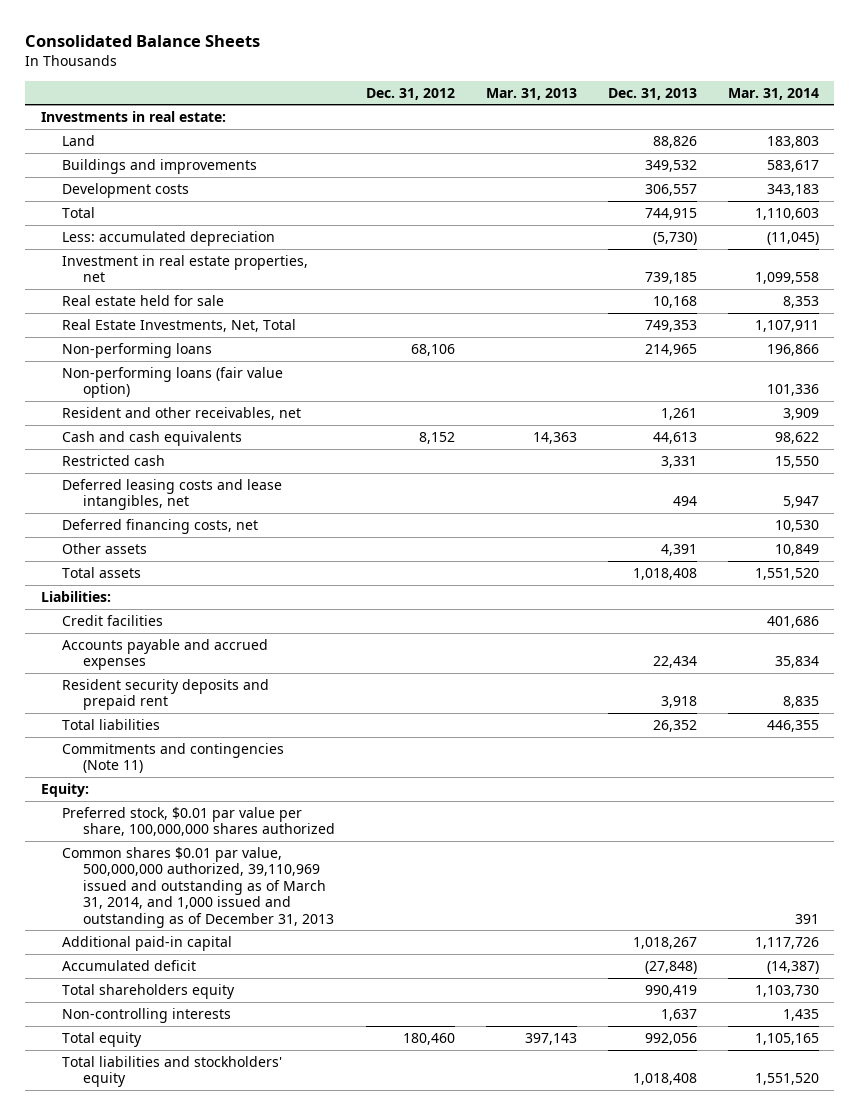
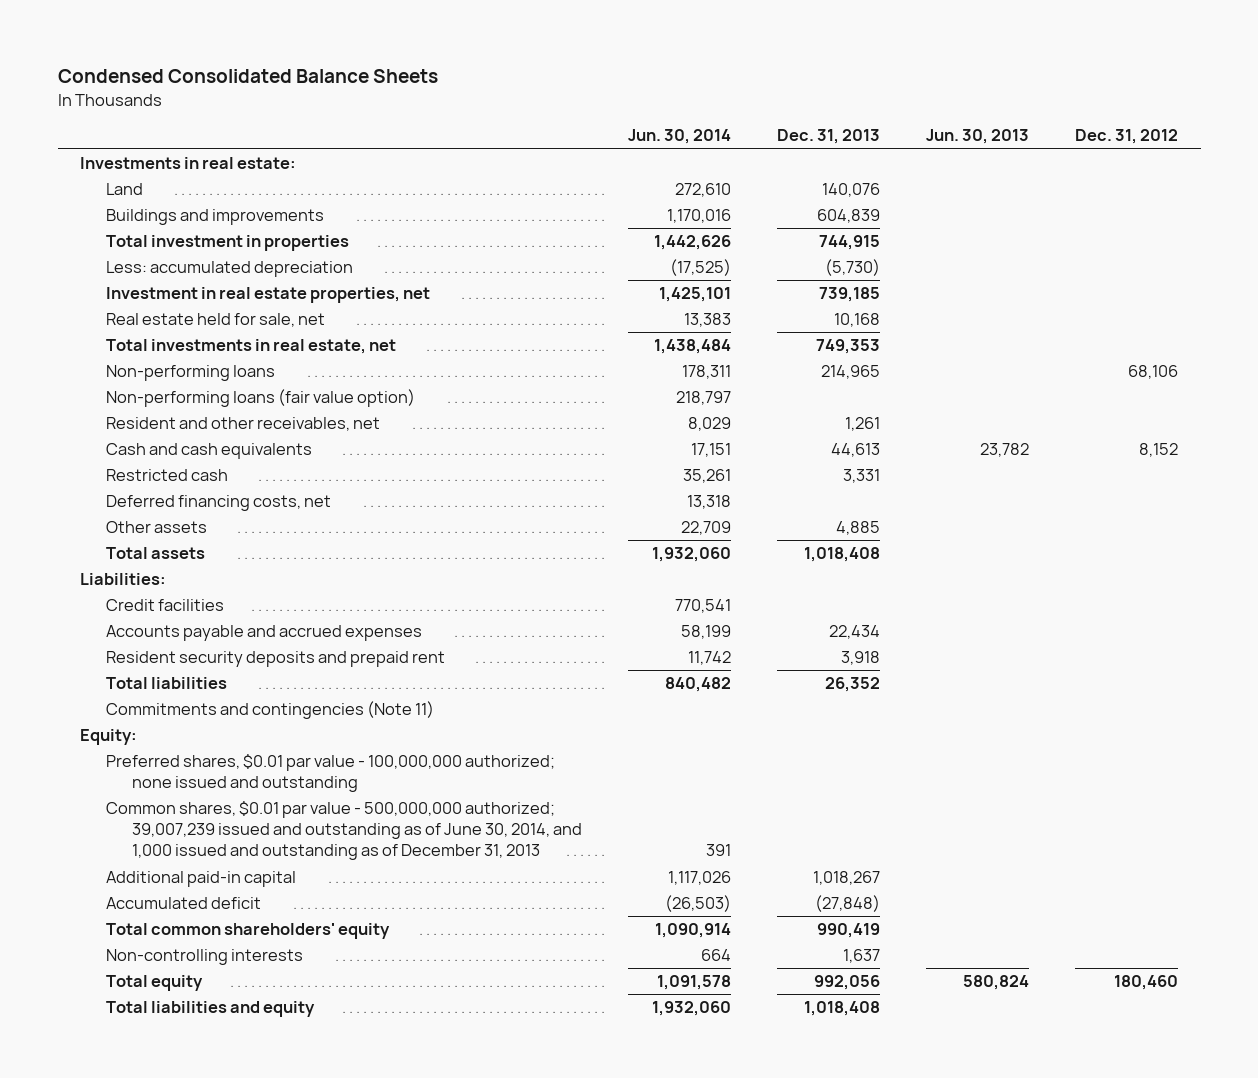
- Consolidated Balance Sheets
+ Condensed Consolidated Balance Sheets
- | Dec. 31, 2012 | Mar. 31, 2013 | Dec. 31, 2013 | Mar. 31, 2014
+ | Jun. 30, 2014 | Dec. 31, 2013 | Jun. 30, 2013 | Dec. 31, 2012
- Land | | | 88,826 | 183,803
- Buildings and improvements | | | 349,532 | 583,617
- Development costs | | | 306,557 | 343,183
- Total | | | 744,915 | 1,110,603
+ Land | 272,610 | 140,076 | |
+ Buildings and improvements | 1,170,016 | 604,839 | |
+ Total investment in properties | 1,442,626 | 744,915 | |
- Real estate held for sale | | | 10,168 | 8,353
- Real Estate Investments, Net, Total | | | 749,353 | 1,107,911
+ Real estate held for sale, net | 13,383 | 10,168 | |
+ Total investments in real estate, net | 1,438,484 | 749,353 | |
- Deferred leasing costs and lease intangibles, net | | | 494 | 5,947
- Other assets | | | 4,391 | 10,849
+ Other assets | 22,709 | 4,885 | |
- Preferred stock, $0.01 par value per share, 100,000,000 shares authorized
- Common shares $0.01 par value, 500,000,000 authorized, 39,110,969 issued and outstanding as of March 31, 2014, and 1,000 issued and outstanding as of December 31, 2013 | | | | 391
+ Preferred shares, $0.01 par value - 100,000,000 authorized; none issued and outstanding
+ Common shares, $0.01 par value - 500,000,000 authorized; 39,007,239 issued and outstanding as of June 30, 2014, and 1,000 issued and outstanding as of December 31, 2013 | 391 | | |
- Total shareholders equity | | | 990,419 | 1,103,730
+ Total common shareholders' equity | 1,090,914 | 990,419 | |
- Total liabilities and stockholders' equity | | | 1,018,408 | 1,551,520
+ Total liabilities and equity | 1,932,060 | 1,018,408 | |

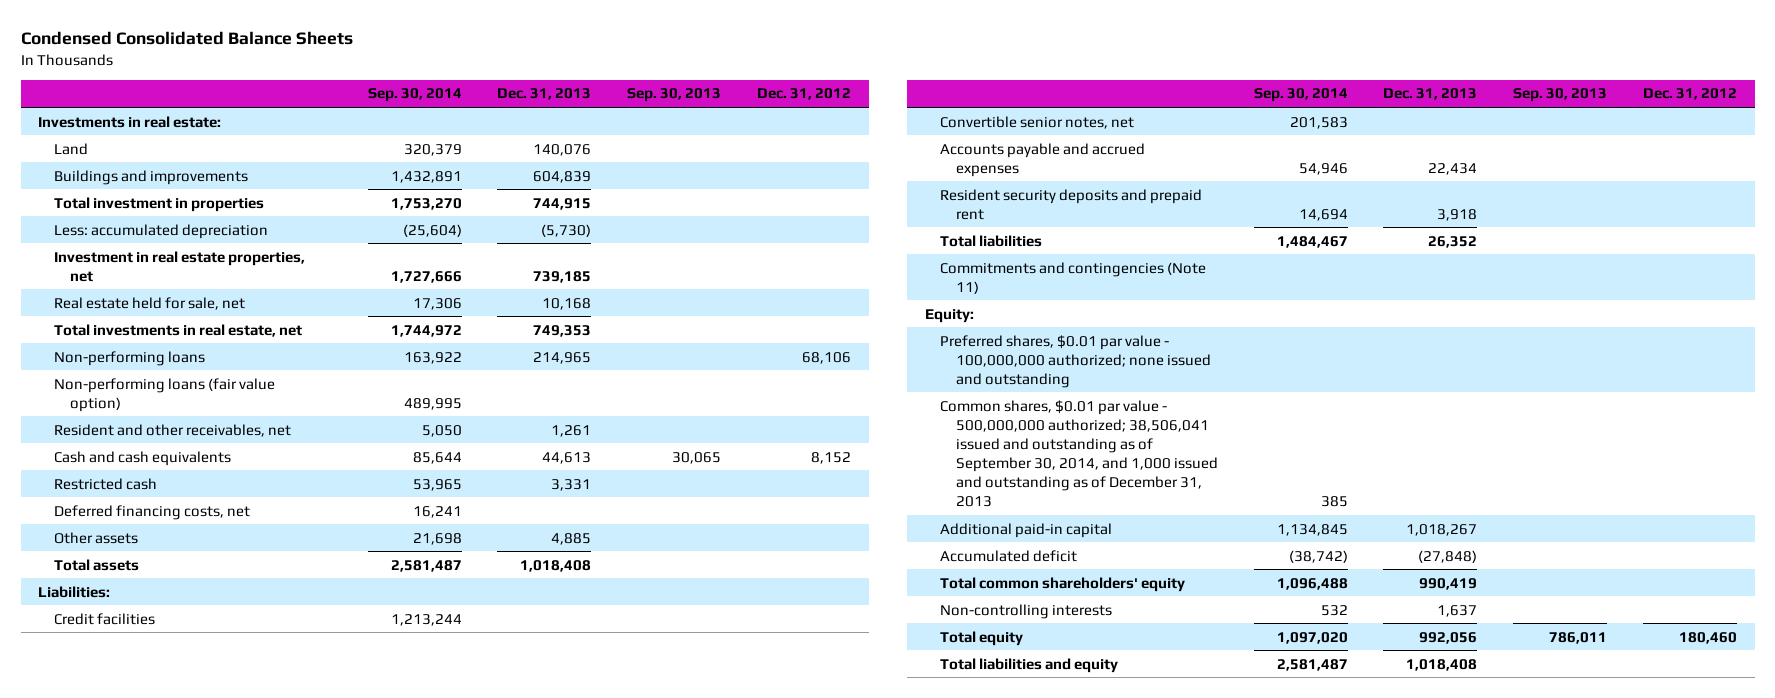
- | Jun. 30, 2014 | Dec. 31, 2013 | Jun. 30, 2013 | Dec. 31, 2012
+ | Sep. 30, 2014 | Dec. 31, 2013 | Sep. 30, 2013 | Dec. 31, 2012
+ Convertible senior notes, net | 201,583 | | |
- Common shares, $0.01 par value - 500,000,000 authorized; 39,007,239 issued and outstanding as of June 30, 2014, and 1,000 issued and outstanding as of December 31, 2013 | 391 | | |
+ Common shares, $0.01 par value - 500,000,000 authorized; 38,506,041 issued and outstanding as of September 30, 2014, and 1,000 issued and outstanding as of December 31, 2013 | 385 | | |

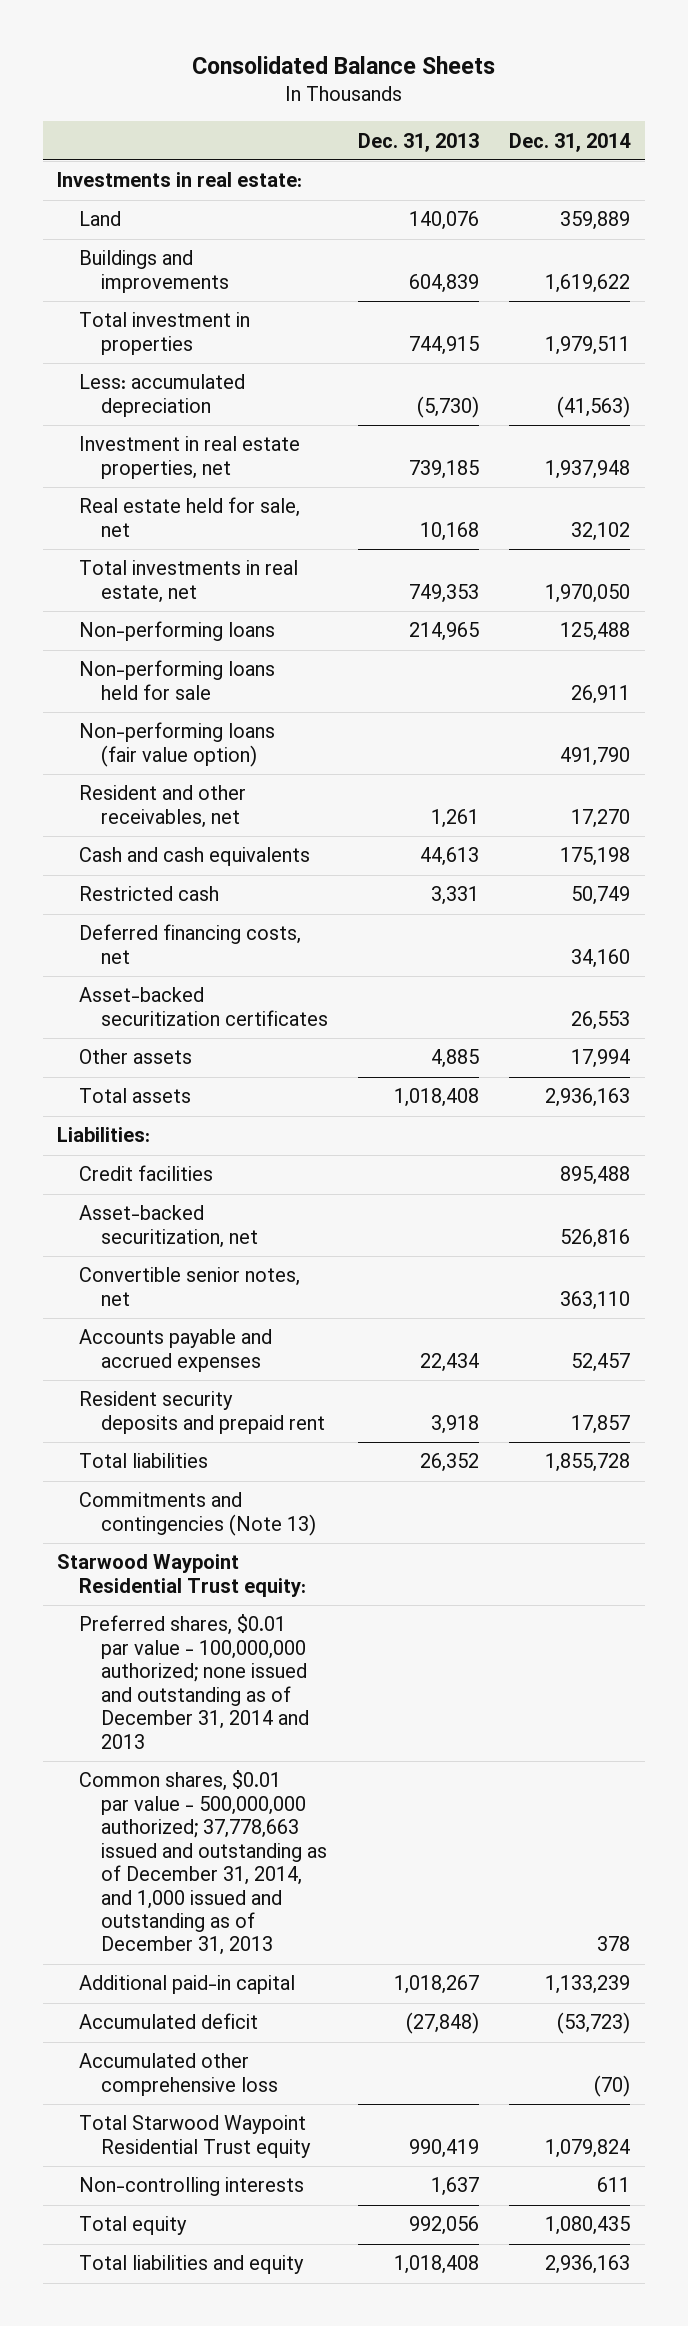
- Condensed Consolidated Balance Sheets
+ Consolidated Balance Sheets
- | Sep. 30, 2014 | Dec. 31, 2013 | Sep. 30, 2013 | Dec. 31, 2012
+ | Dec. 31, 2013 | Dec. 31, 2014
+ Non-performing loans held for sale | | 26,911
+ Asset-backed securitization certificates | | 26,553
+ Asset-backed securitization, net | | 526,816
- Commitments and contingencies (Note 11)
- Equity:
- Preferred shares, $0.01 par value - 100,000,000 authorized; none issued and outstanding
- Common shares, $0.01 par value - 500,000,000 authorized; 38,506,041 issued and outstanding as of September 30, 2014, and 1,000 issued and outstanding as of December 31, 2013 | 385 | | |
+ Commitments and contingencies (Note 13)
+ Starwood Waypoint Residential Trust equity:
+ Preferred shares, $0.01 par value - 100,000,000 authorized; none issued and outstanding as of December 31, 2014 and 2013
+ Common shares, $0.01 par value - 500,000,000 authorized; 37,778,663 issued and outstanding as of December 31, 2014, and 1,000 issued and outstanding as of December 31, 2013 | | 378
- Total common shareholders' equity | 1,096,488 | 990,419 | |
+ Accumulated other comprehensive loss | | (70)
+ Total Starwood Waypoint Residential Trust equity | 990,419 | 1,079,824

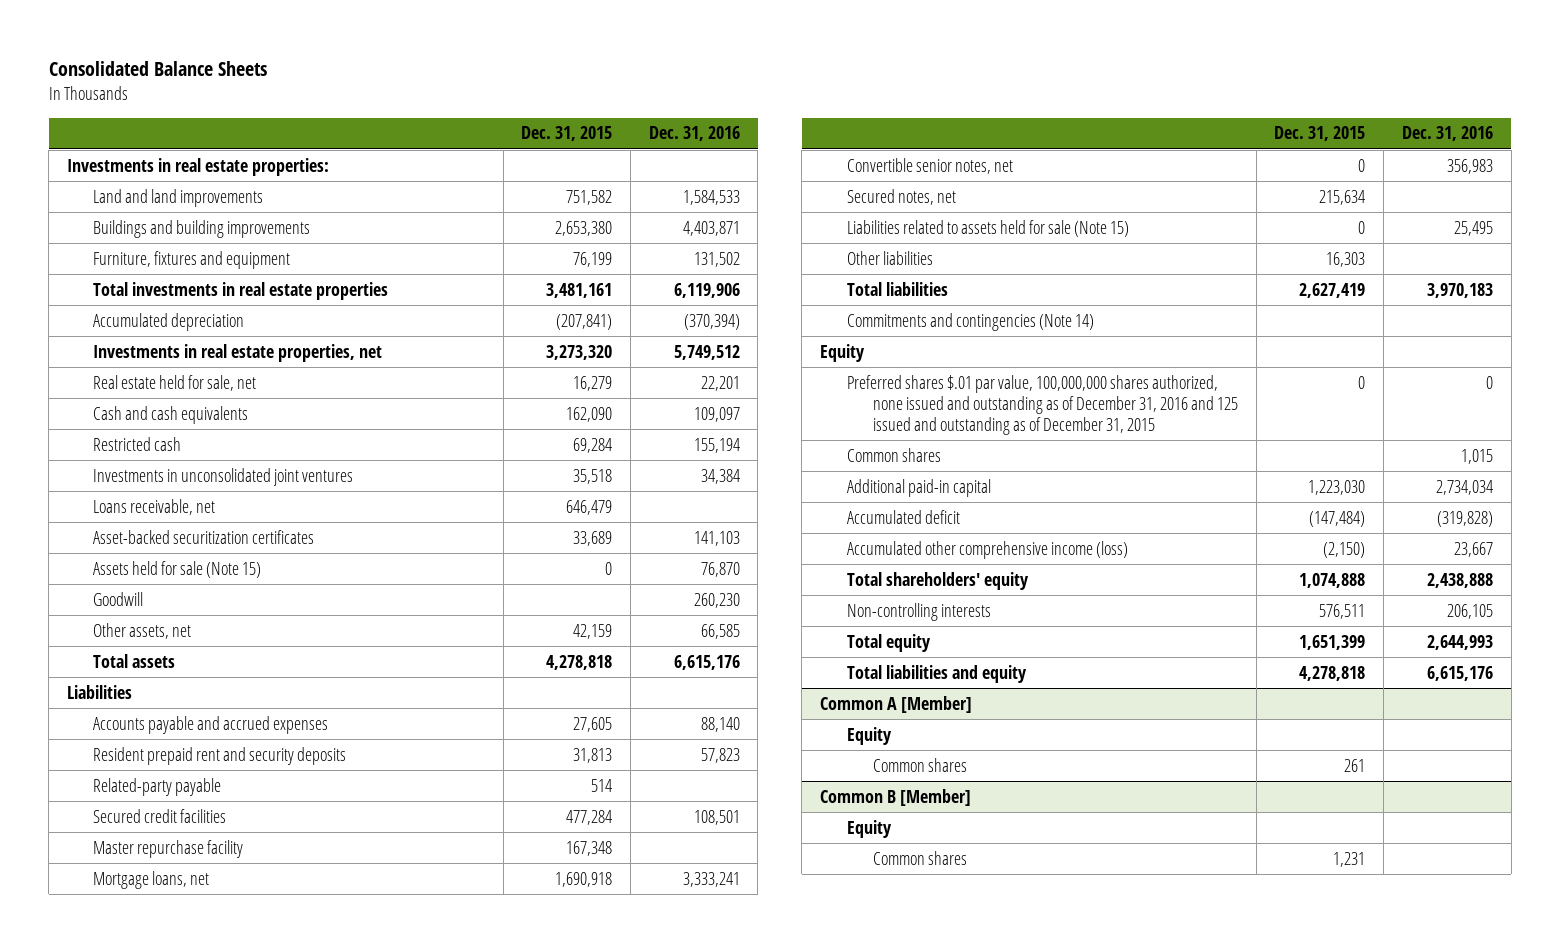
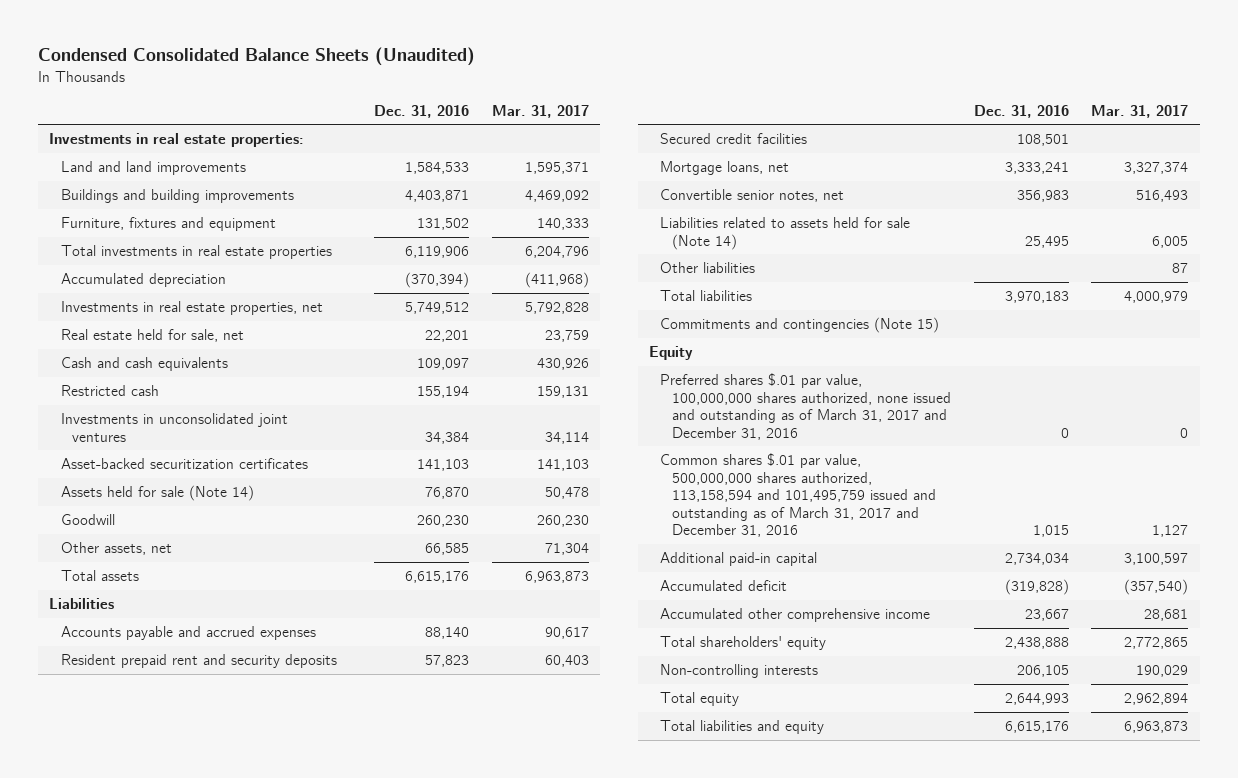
- Consolidated Balance Sheets
+ Condensed Consolidated Balance Sheets (Unaudited)
- | Dec. 31, 2015 | Dec. 31, 2016
+ | Dec. 31, 2016 | Mar. 31, 2017
- Loans receivable, net | 646,479 |
- Assets held for sale (Note 15) | 0 | 76,870
+ Assets held for sale (Note 14) | 76,870 | 50,478
- Related-party payable | 514 |
- Master repurchase facility | 167,348 |
- Secured notes, net | 215,634 |
- Liabilities related to assets held for sale (Note 15) | 0 | 25,495
+ Liabilities related to assets held for sale (Note 14) | 25,495 | 6,005
- Commitments and contingencies (Note 14)
+ Commitments and contingencies (Note 15)
- Preferred shares $.01 par value, 100,000,000 shares authorized, none issued and outstanding as of December 31, 2016 and 125 issued and outstanding as of December 31, 2015 | 0 | 0
- Common shares | | 1,015
+ Preferred shares $.01 par value, 100,000,000 shares authorized, none issued and outstanding as of March 31, 2017 and December 31, 2016 | 0 | 0
+ Common shares $.01 par value, 500,000,000 shares authorized, 113,158,594 and 101,495,759 issued and outstanding as of March 31, 2017 and December 31, 2016 | 1,015 | 1,127
- Accumulated other comprehensive income (loss) | (2,150) | 23,667
+ Accumulated other comprehensive income | 23,667 | 28,681
- Common A [Member]
- Equity
- Common shares | 261 |
- Common B [Member]
- Equity
- Common shares | 1,231 |

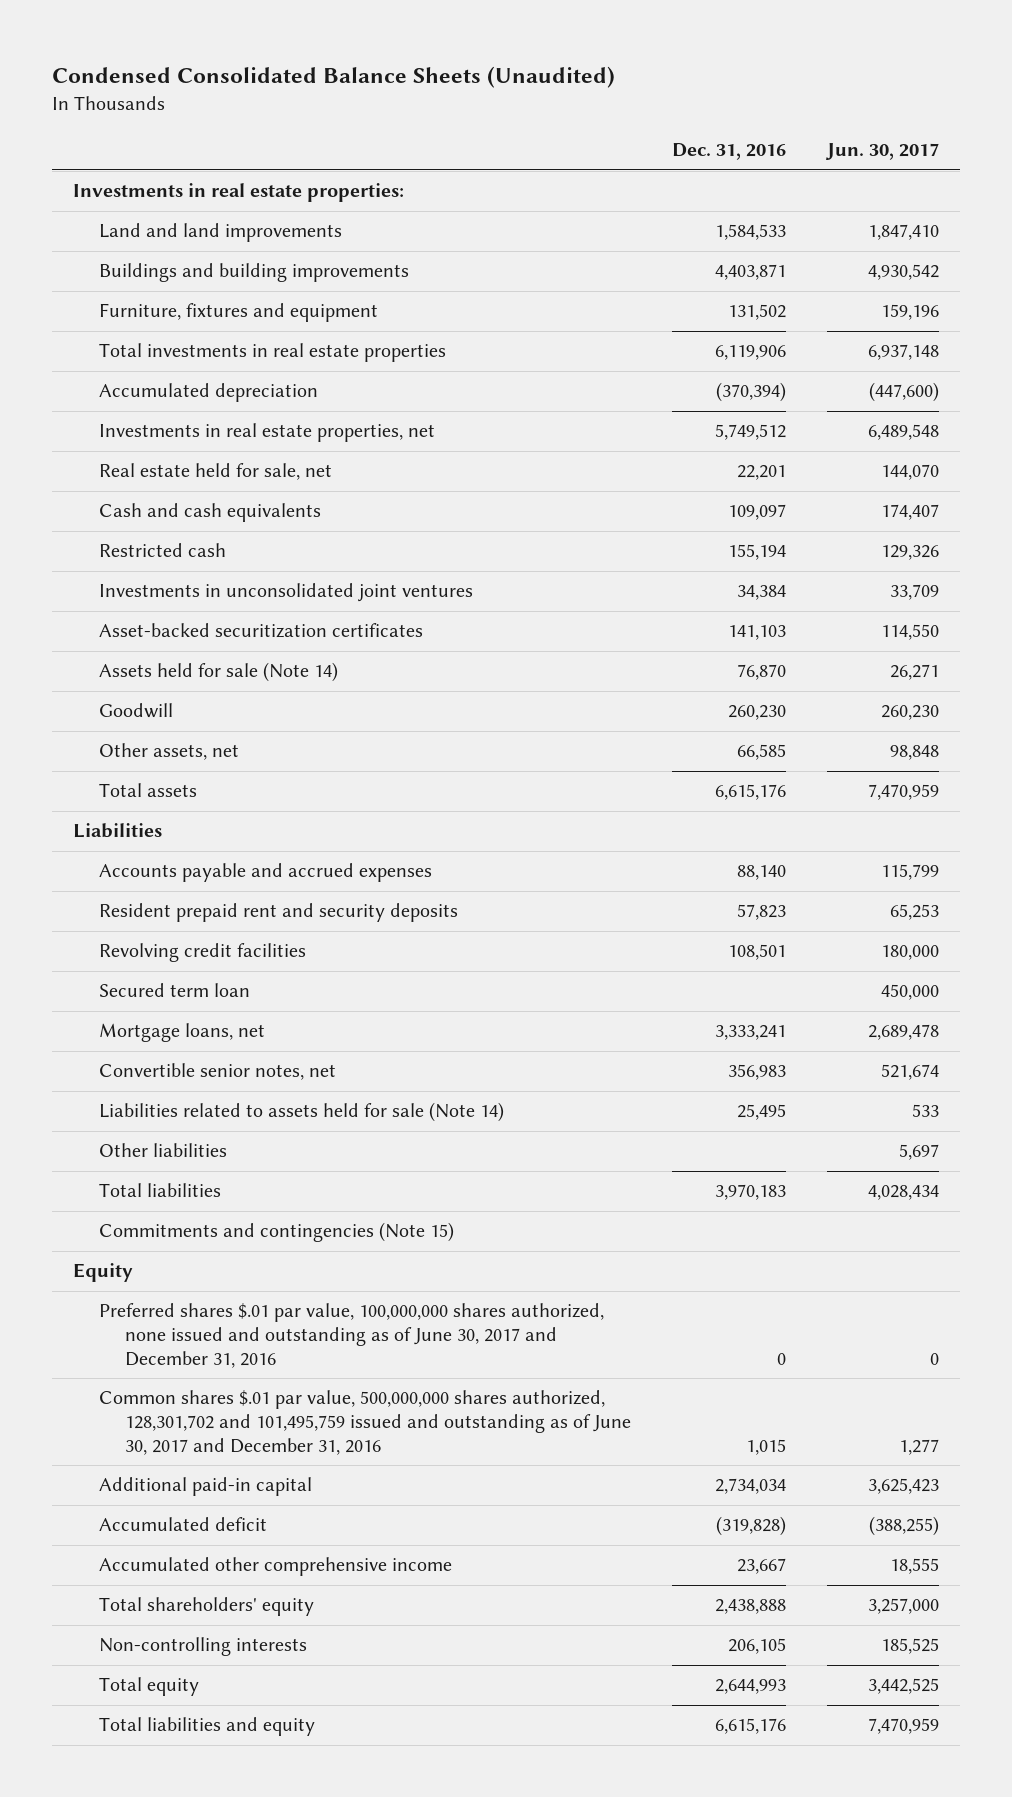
- | Dec. 31, 2016 | Mar. 31, 2017
+ | Dec. 31, 2016 | Jun. 30, 2017
- Secured credit facilities | 108,501 |
+ Revolving credit facilities | 108,501 | 180,000
+ Secured term loan | | 450,000
- Preferred shares $.01 par value, 100,000,000 shares authorized, none issued and outstanding as of March 31, 2017 and December 31, 2016 | 0 | 0
- Common shares $.01 par value, 500,000,000 shares authorized, 113,158,594 and 101,495,759 issued and outstanding as of March 31, 2017 and December 31, 2016 | 1,015 | 1,127
+ Preferred shares $.01 par value, 100,000,000 shares authorized, none issued and outstanding as of June 30, 2017 and December 31, 2016 | 0 | 0
+ Common shares $.01 par value, 500,000,000 shares authorized, 128,301,702 and 101,495,759 issued and outstanding as of June 30, 2017 and December 31, 2016 | 1,015 | 1,277

